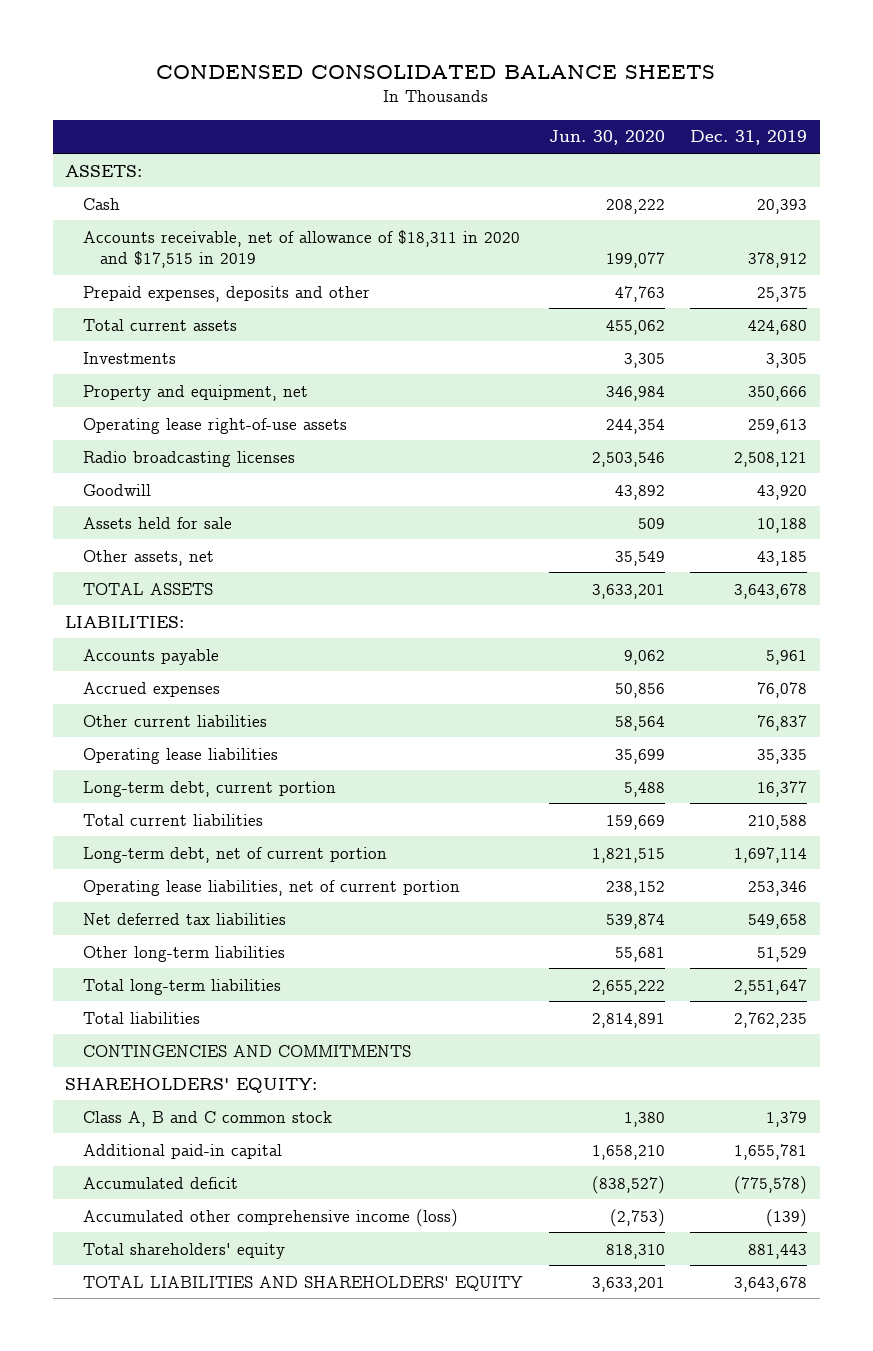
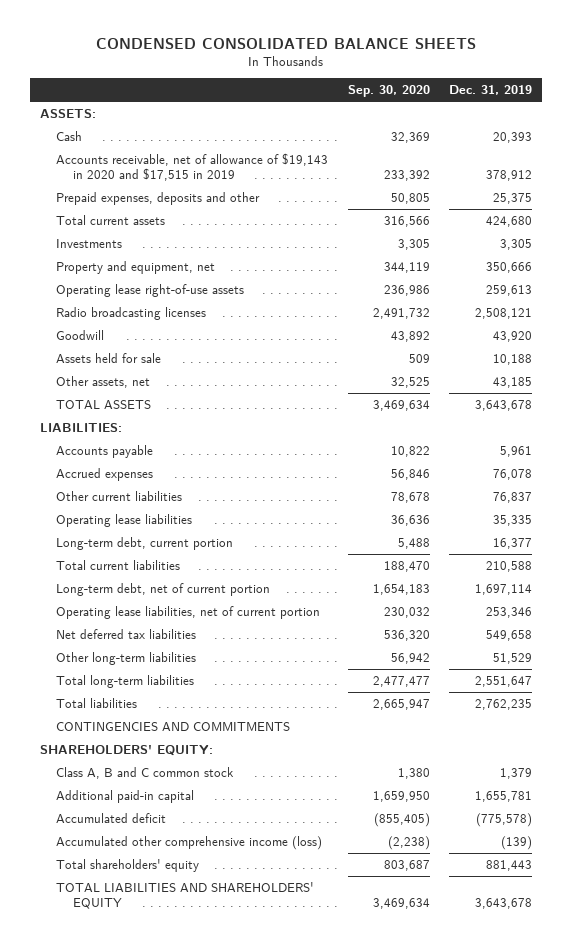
- | Jun. 30, 2020 | Dec. 31, 2019
+ | Sep. 30, 2020 | Dec. 31, 2019
- Accounts receivable, net of allowance of $18,311 in 2020 and $17,515 in 2019 | 199,077 | 378,912
+ Accounts receivable, net of allowance of $19,143 in 2020 and $17,515 in 2019 | 233,392 | 378,912

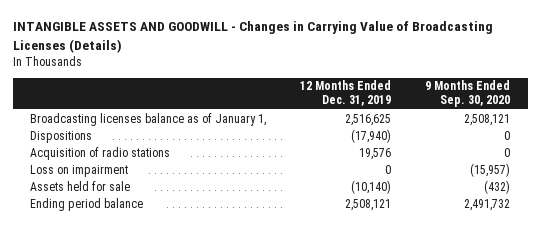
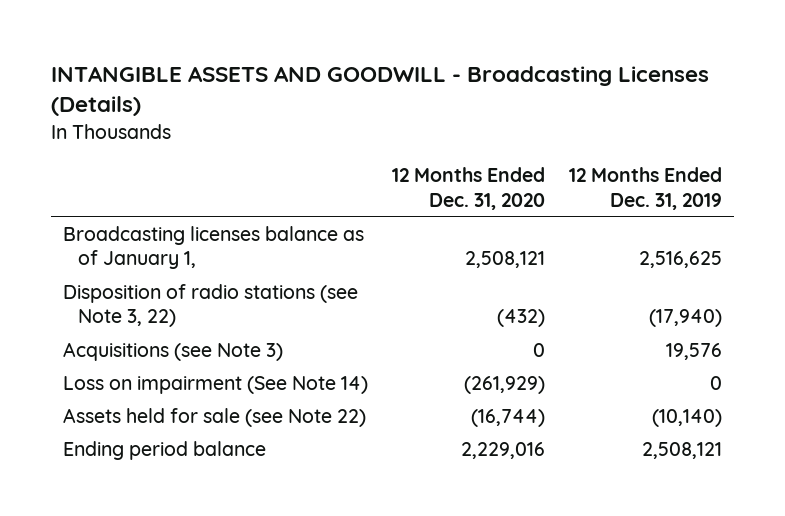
- INTANGIBLE ASSETS AND GOODWILL - Changes in Carrying Value of Broadcasting Licenses (Details)
+ INTANGIBLE ASSETS AND GOODWILL - Broadcasting Licenses (Details)
- | 12 Months Ended Dec. 31, 2019 | 9 Months Ended Sep. 30, 2020
+ | 12 Months Ended Dec. 31, 2020 | 12 Months Ended Dec. 31, 2019
- Dispositions | (17,940) | 0
- Acquisition of radio stations | 19,576 | 0
- Loss on impairment | 0 | (15,957)
- Assets held for sale | (10,140) | (432)
+ Disposition of radio stations (see Note 3, 22) | (432) | (17,940)
+ Acquisitions (see Note 3) | 0 | 19,576
+ Loss on impairment (See Note 14) | (261,929) | 0
+ Assets held for sale (see Note 22) | (16,744) | (10,140)

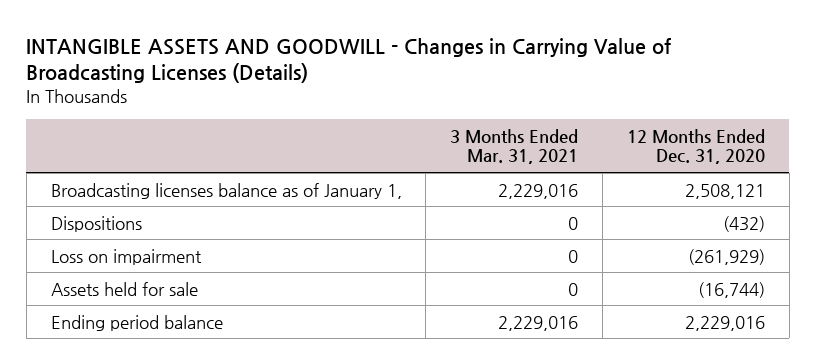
- INTANGIBLE ASSETS AND GOODWILL - Broadcasting Licenses (Details)
+ INTANGIBLE ASSETS AND GOODWILL - Changes in Carrying Value of Broadcasting Licenses (Details)
- | 12 Months Ended Dec. 31, 2020 | 12 Months Ended Dec. 31, 2019
+ | 3 Months Ended Mar. 31, 2021 | 12 Months Ended Dec. 31, 2020
- Disposition of radio stations (see Note 3, 22) | (432) | (17,940)
- Acquisitions (see Note 3) | 0 | 19,576
- Loss on impairment (See Note 14) | (261,929) | 0
- Assets held for sale (see Note 22) | (16,744) | (10,140)
+ Dispositions | 0 | (432)
+ Loss on impairment | 0 | (261,929)
+ Assets held for sale | 0 | (16,744)

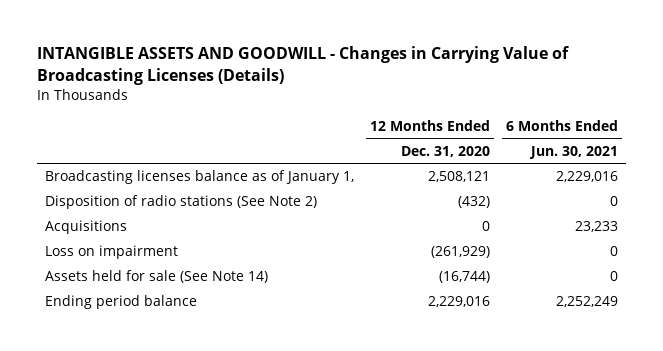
- | 3 Months Ended Mar. 31, 2021 | 12 Months Ended Dec. 31, 2020
+ | 12 Months Ended Dec. 31, 2020 | 6 Months Ended Jun. 30, 2021
- Dispositions | 0 | (432)
+ Disposition of radio stations (See Note 2) | (432) | 0
+ Acquisitions | 0 | 23,233
- Assets held for sale | 0 | (16,744)
+ Assets held for sale (See Note 14) | (16,744) | 0

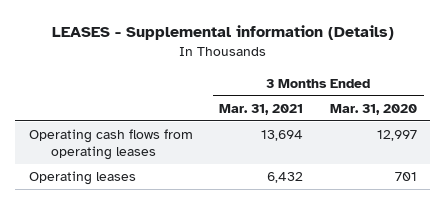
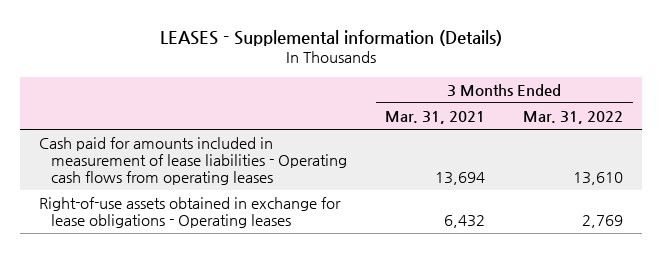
- | 3 Months Ended Mar. 31, 2021 | 3 Months Ended Mar. 31, 2020
+ | 3 Months Ended Mar. 31, 2021 | 3 Months Ended Mar. 31, 2022
- Operating cash flows from operating leases | 13,694 | 12,997
- Operating leases | 6,432 | 701
+ Cash paid for amounts included in measurement of lease liabilities - Operating cash flows from operating leases | 13,694 | 13,610
+ Right-of-use assets obtained in exchange for lease obligations - Operating leases | 6,432 | 2,769

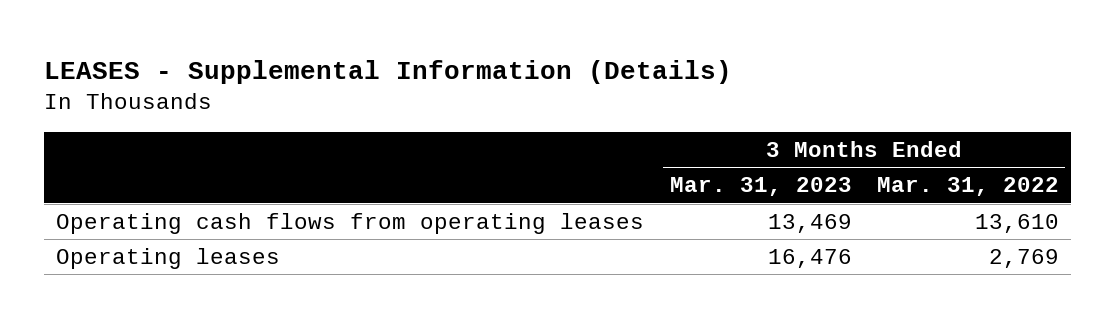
- LEASES - Supplemental information (Details)
+ LEASES - Supplemental Information (Details)
- | 3 Months Ended Mar. 31, 2021 | 3 Months Ended Mar. 31, 2022
+ | 3 Months Ended Mar. 31, 2023 | 3 Months Ended Mar. 31, 2022
- Cash paid for amounts included in measurement of lease liabilities - Operating cash flows from operating leases | 13,694 | 13,610
- Right-of-use assets obtained in exchange for lease obligations - Operating leases | 6,432 | 2,769
+ Operating cash flows from operating leases | 13,469 | 13,610
+ Operating leases | 16,476 | 2,769

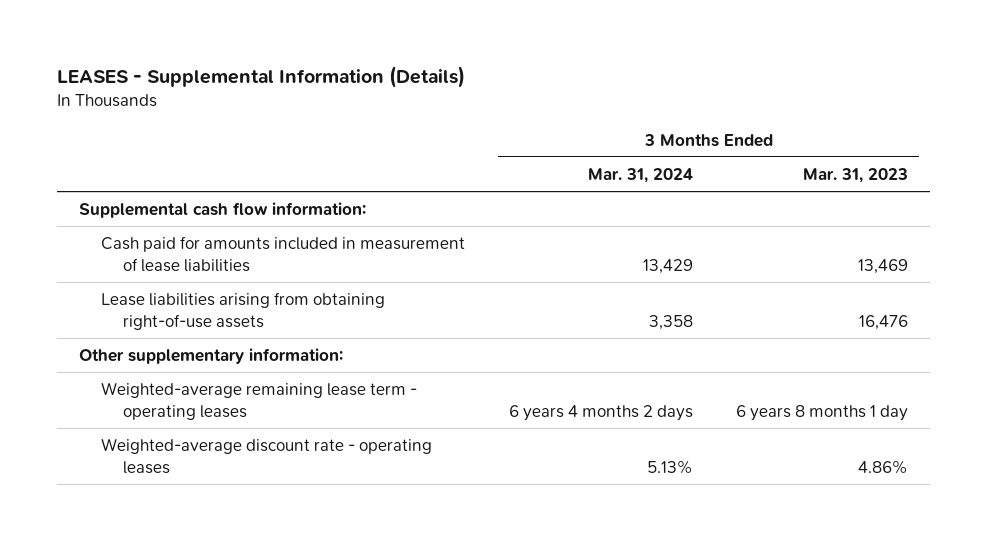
- | 3 Months Ended Mar. 31, 2023 | 3 Months Ended Mar. 31, 2022
+ | 3 Months Ended Mar. 31, 2024 | 3 Months Ended Mar. 31, 2023
- Operating cash flows from operating leases | 13,469 | 13,610
- Operating leases | 16,476 | 2,769
+ Supplemental cash flow information:
+ Cash paid for amounts included in measurement of lease liabilities | 13,429 | 13,469
+ Lease liabilities arising from obtaining right-of-use assets | 3,358 | 16,476
+ Other supplementary information:
+ Weighted-average remaining lease term - operating leases | 6 years 4 months 2 days | 6 years 8 months 1 day
+ Weighted-average discount rate - operating leases | 5.13% | 4.86%

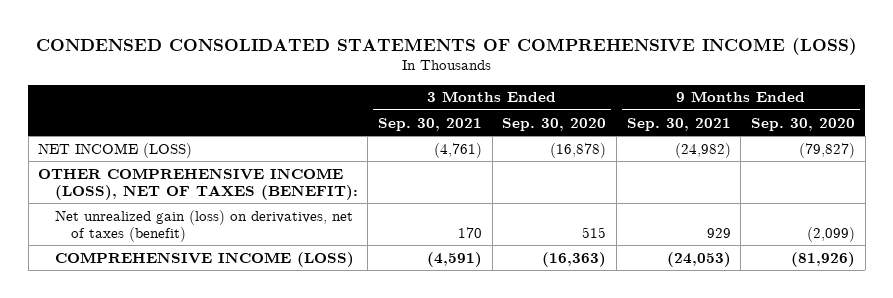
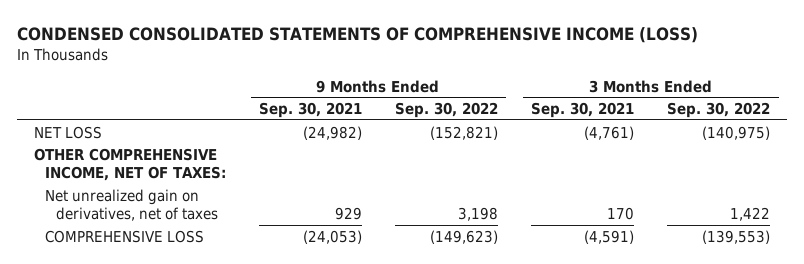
- | 3 Months Ended Sep. 30, 2021 | 3 Months Ended Sep. 30, 2020 | 9 Months Ended Sep. 30, 2021 | 9 Months Ended Sep. 30, 2020
+ | 9 Months Ended Sep. 30, 2021 | 9 Months Ended Sep. 30, 2022 | 3 Months Ended Sep. 30, 2021 | 3 Months Ended Sep. 30, 2022
- NET INCOME (LOSS) | (4,761) | (16,878) | (24,982) | (79,827)
- OTHER COMPREHENSIVE INCOME (LOSS), NET OF TAXES (BENEFIT):
- Net unrealized gain (loss) on derivatives, net of taxes (benefit) | 170 | 515 | 929 | (2,099)
- COMPREHENSIVE INCOME (LOSS) | (4,591) | (16,363) | (24,053) | (81,926)
+ NET LOSS | (24,982) | (152,821) | (4,761) | (140,975)
+ OTHER COMPREHENSIVE INCOME, NET OF TAXES:
+ Net unrealized gain on derivatives, net of taxes | 929 | 3,198 | 170 | 1,422
+ COMPREHENSIVE LOSS | (24,053) | (149,623) | (4,591) | (139,553)

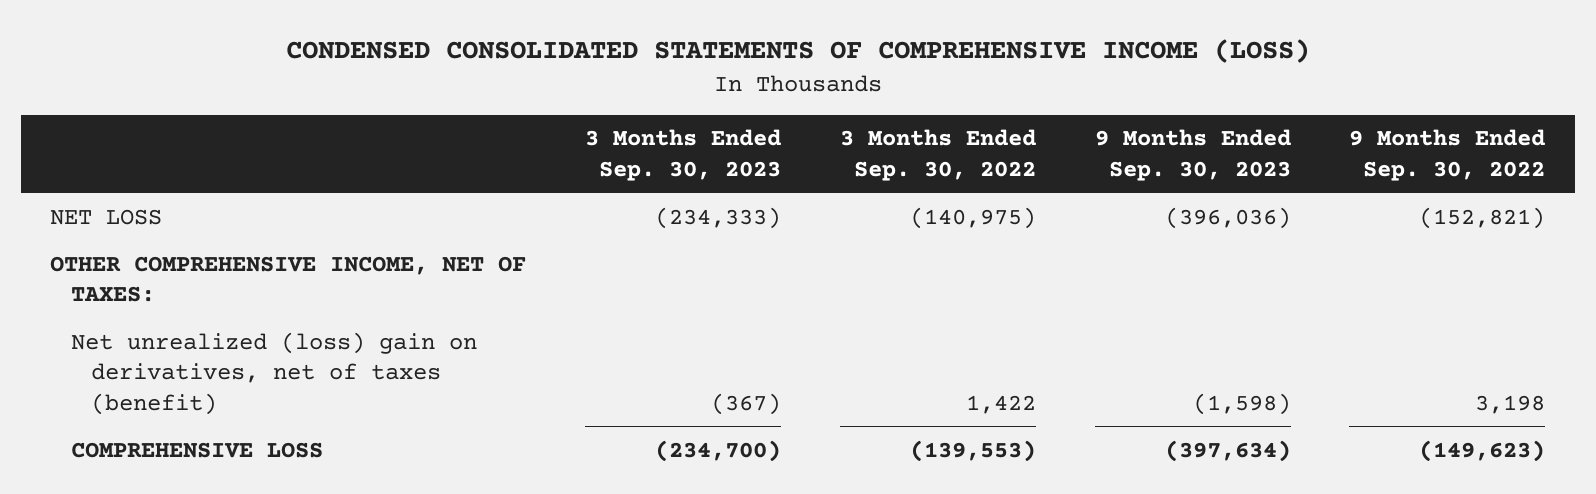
- | 9 Months Ended Sep. 30, 2021 | 9 Months Ended Sep. 30, 2022 | 3 Months Ended Sep. 30, 2021 | 3 Months Ended Sep. 30, 2022
+ | 3 Months Ended Sep. 30, 2023 | 3 Months Ended Sep. 30, 2022 | 9 Months Ended Sep. 30, 2023 | 9 Months Ended Sep. 30, 2022
- Net unrealized gain on derivatives, net of taxes | 929 | 3,198 | 170 | 1,422
+ Net unrealized (loss) gain on derivatives, net of taxes (benefit) | (367) | 1,422 | (1,598) | 3,198

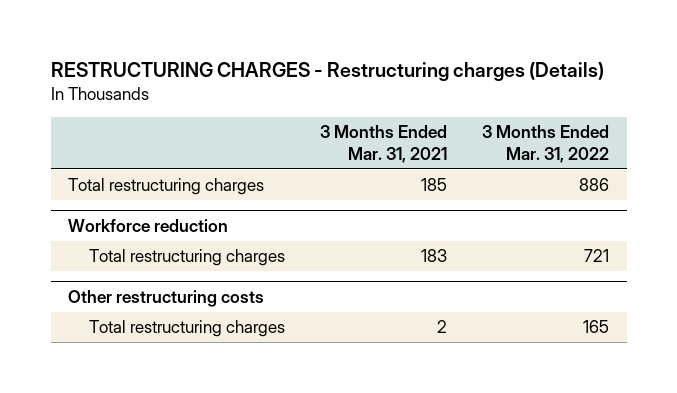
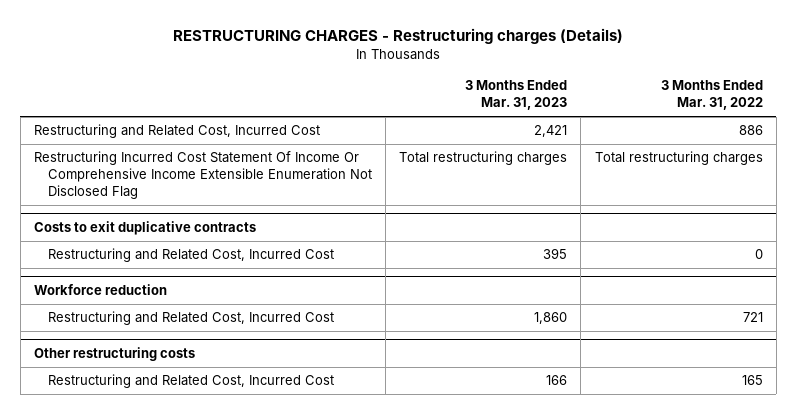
- | 3 Months Ended Mar. 31, 2021 | 3 Months Ended Mar. 31, 2022
+ | 3 Months Ended Mar. 31, 2023 | 3 Months Ended Mar. 31, 2022
- Total restructuring charges | 185 | 886
+ Restructuring and Related Cost, Incurred Cost | 2,421 | 886
+ Restructuring Incurred Cost Statement Of Income Or Comprehensive Income Extensible Enumeration Not Disclosed Flag | Total restructuring charges | Total restructuring charges
+ Costs to exit duplicative contracts
+ Restructuring and Related Cost, Incurred Cost | 395 | 0
@ Workforce reduction
- Total restructuring charges | 183 | 721
+ Restructuring and Related Cost, Incurred Cost | 1,860 | 721
@ Other restructuring costs
- Total restructuring charges | 2 | 165
+ Restructuring and Related Cost, Incurred Cost | 166 | 165

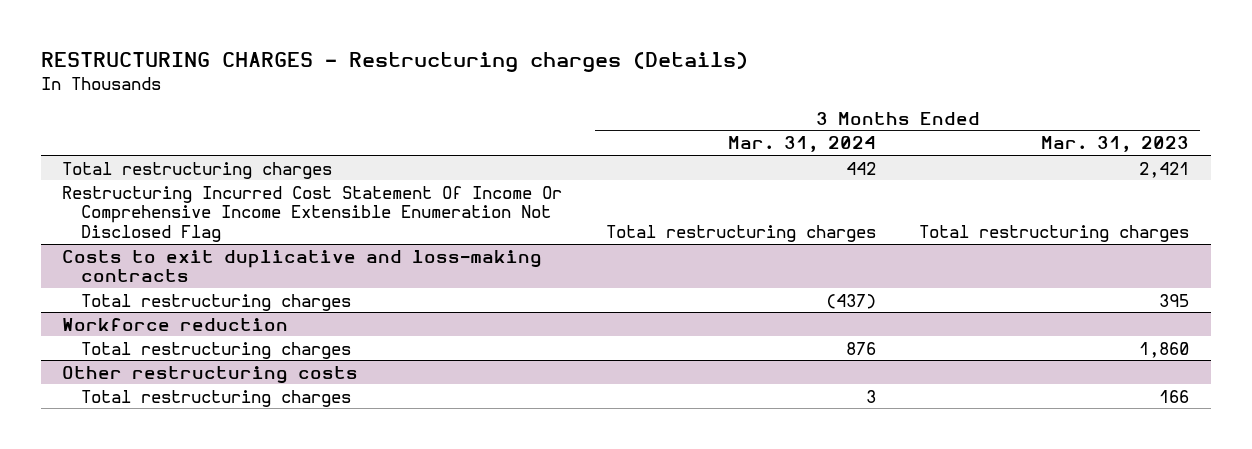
- | 3 Months Ended Mar. 31, 2023 | 3 Months Ended Mar. 31, 2022
+ | 3 Months Ended Mar. 31, 2024 | 3 Months Ended Mar. 31, 2023
- Restructuring and Related Cost, Incurred Cost | 2,421 | 886
+ Total restructuring charges | 442 | 2,421
- Costs to exit duplicative contracts
- Restructuring and Related Cost, Incurred Cost | 395 | 0
+ Costs to exit duplicative and loss-making contracts
+ Total restructuring charges | (437) | 395
@ Workforce reduction
- Restructuring and Related Cost, Incurred Cost | 1,860 | 721
+ Total restructuring charges | 876 | 1,860
@ Other restructuring costs
- Restructuring and Related Cost, Incurred Cost | 166 | 165
+ Total restructuring charges | 3 | 166

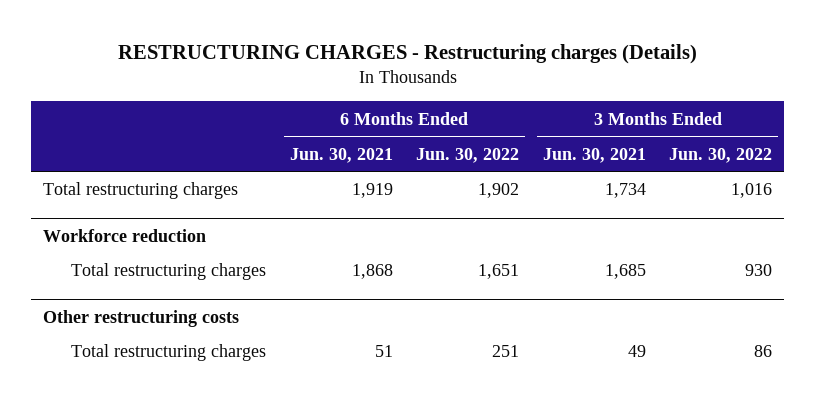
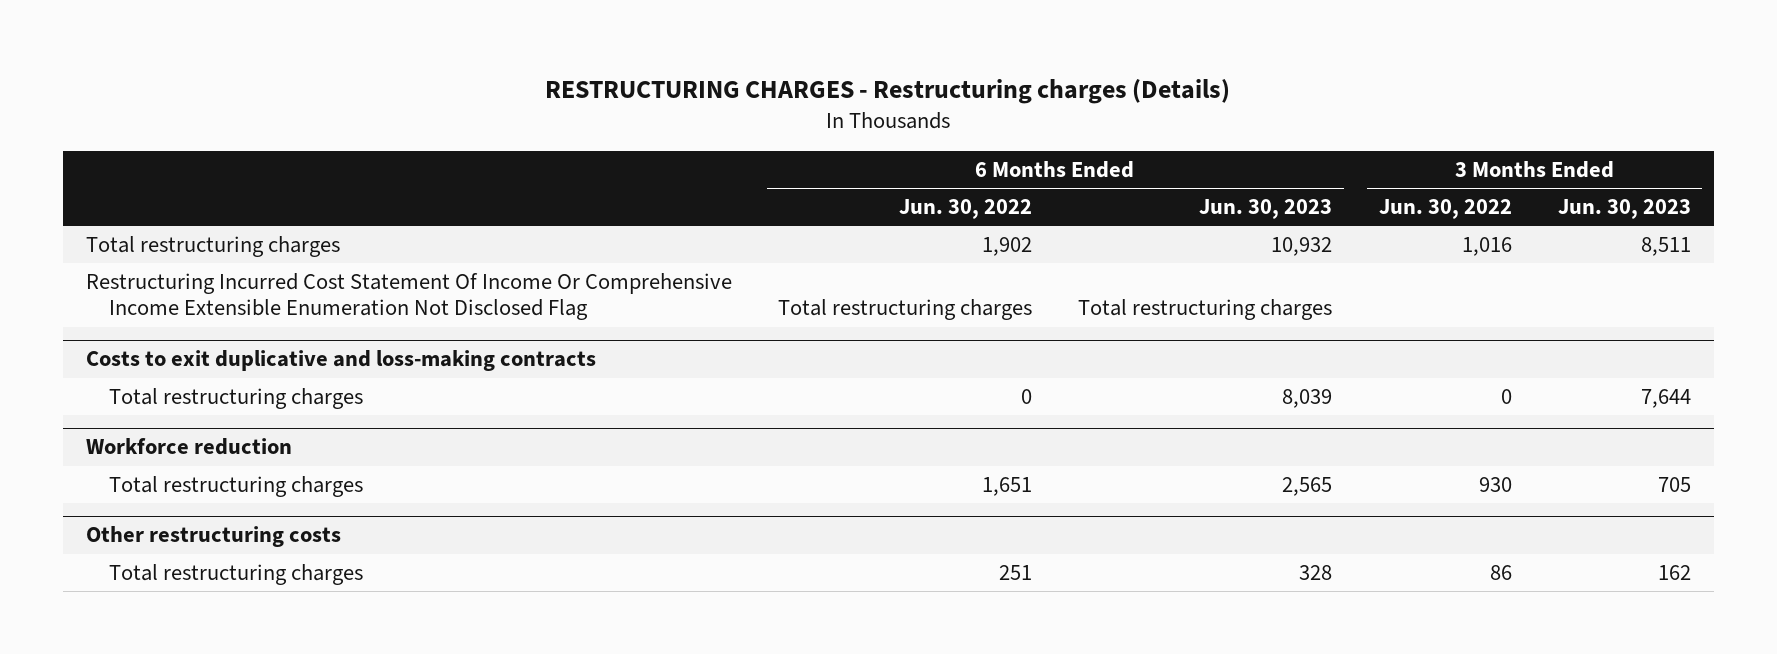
- | 6 Months Ended Jun. 30, 2021 | 6 Months Ended Jun. 30, 2022 | 3 Months Ended Jun. 30, 2021 | 3 Months Ended Jun. 30, 2022
+ | 6 Months Ended Jun. 30, 2022 | 6 Months Ended Jun. 30, 2023 | 3 Months Ended Jun. 30, 2022 | 3 Months Ended Jun. 30, 2023
+ Restructuring Incurred Cost Statement Of Income Or Comprehensive Income Extensible Enumeration Not Disclosed Flag | Total restructuring charges | Total restructuring charges | |
+ Costs to exit duplicative and loss-making contracts
+ Total restructuring charges | 0 | 8,039 | 0 | 7,644

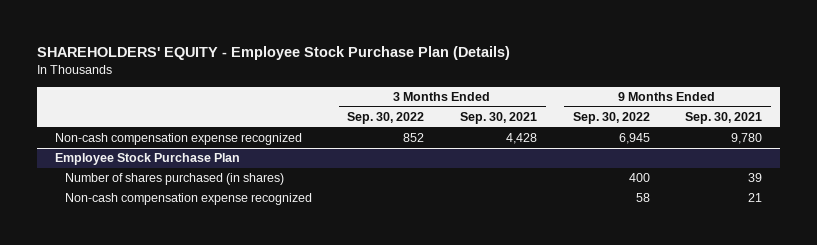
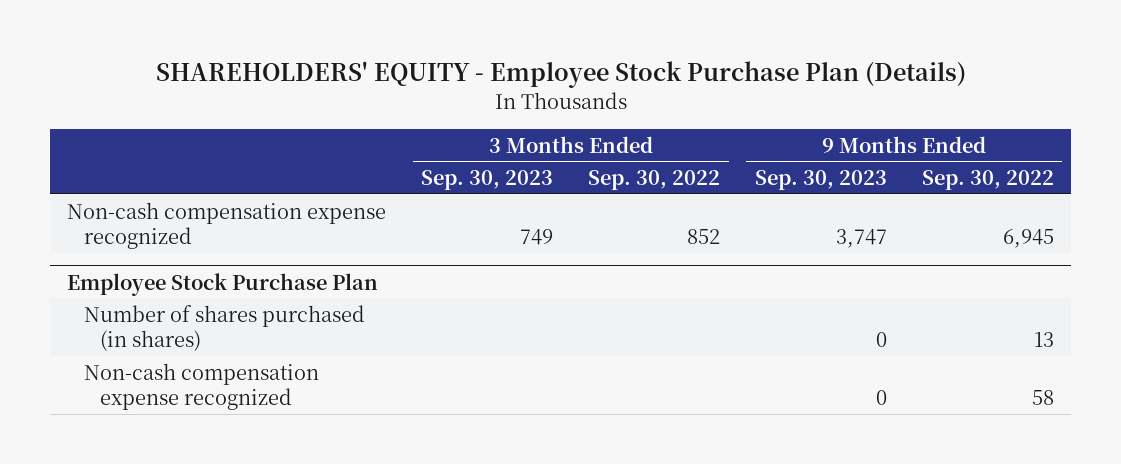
- | 3 Months Ended Sep. 30, 2022 | 3 Months Ended Sep. 30, 2021 | 9 Months Ended Sep. 30, 2022 | 9 Months Ended Sep. 30, 2021
+ | 3 Months Ended Sep. 30, 2023 | 3 Months Ended Sep. 30, 2022 | 9 Months Ended Sep. 30, 2023 | 9 Months Ended Sep. 30, 2022
@ Employee Stock Purchase Plan
- Number of shares purchased (in shares) | | | 400 | 39
+ Number of shares purchased (in shares) | | | 0 | 13

